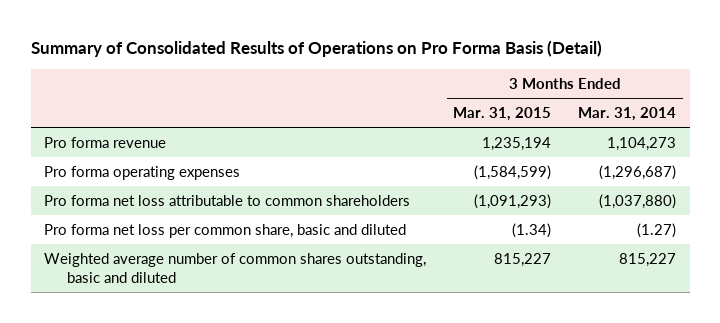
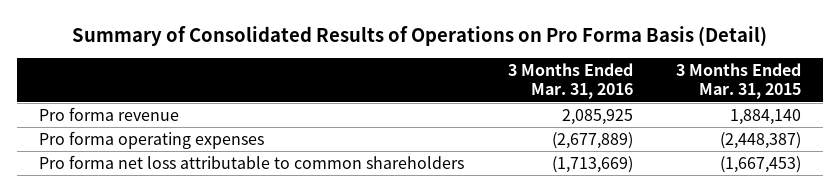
- | 3 Months Ended Mar. 31, 2015 | 3 Months Ended Mar. 31, 2014
+ | 3 Months Ended Mar. 31, 2016 | 3 Months Ended Mar. 31, 2015
- Pro forma revenue | 1,235,194 | 1,104,273
- Pro forma operating expenses | (1,584,599) | (1,296,687)
- Pro forma net loss attributable to common shareholders | (1,091,293) | (1,037,880)
- Pro forma net loss per common share, basic and diluted | (1.34) | (1.27)
- Weighted average number of common shares outstanding, basic and diluted | 815,227 | 815,227
+ Pro forma revenue | 2,085,925 | 1,884,140
+ Pro forma operating expenses | (2,677,889) | (2,448,387)
+ Pro forma net loss attributable to common shareholders | (1,713,669) | (1,667,453)

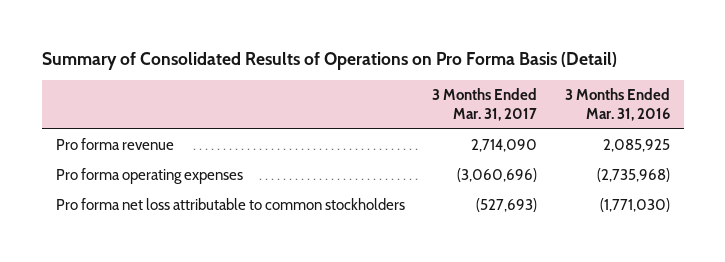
- | 3 Months Ended Mar. 31, 2016 | 3 Months Ended Mar. 31, 2015
+ | 3 Months Ended Mar. 31, 2017 | 3 Months Ended Mar. 31, 2016
- Pro forma operating expenses | (2,677,889) | (2,448,387)
- Pro forma net loss attributable to common shareholders | (1,713,669) | (1,667,453)
+ Pro forma operating expenses | (3,060,696) | (2,735,968)
+ Pro forma net loss attributable to common stockholders | (527,693) | (1,771,030)

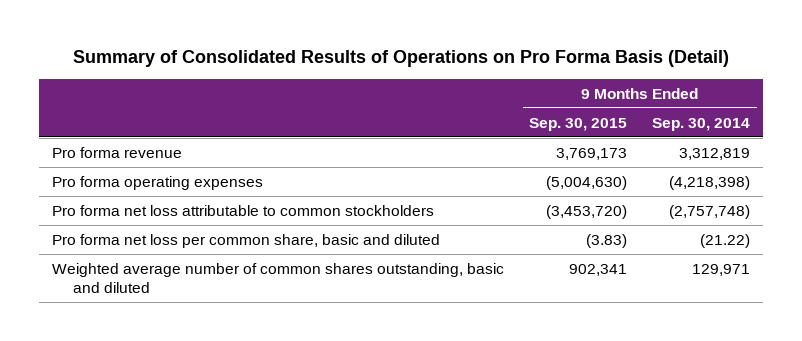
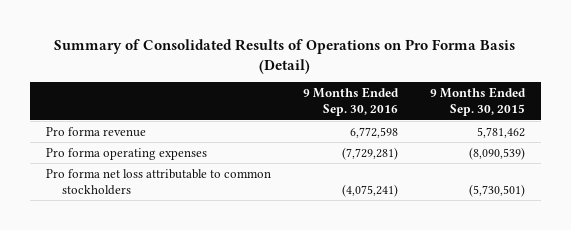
- | 9 Months Ended Sep. 30, 2015 | 9 Months Ended Sep. 30, 2014
+ | 9 Months Ended Sep. 30, 2016 | 9 Months Ended Sep. 30, 2015
- Pro forma revenue | 3,769,173 | 3,312,819
- Pro forma operating expenses | (5,004,630) | (4,218,398)
- Pro forma net loss attributable to common stockholders | (3,453,720) | (2,757,748)
- Pro forma net loss per common share, basic and diluted | (3.83) | (21.22)
- Weighted average number of common shares outstanding, basic and diluted | 902,341 | 129,971
+ Pro forma revenue | 6,772,598 | 5,781,462
+ Pro forma operating expenses | (7,729,281) | (8,090,539)
+ Pro forma net loss attributable to common stockholders | (4,075,241) | (5,730,501)

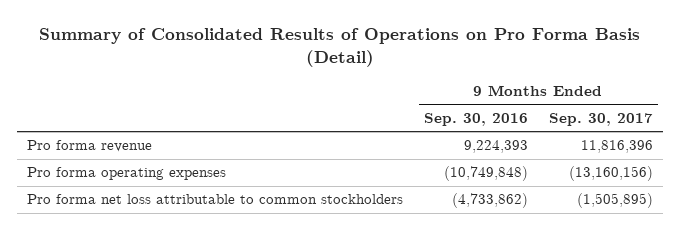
- | 9 Months Ended Sep. 30, 2016 | 9 Months Ended Sep. 30, 2015
+ | 9 Months Ended Sep. 30, 2016 | 9 Months Ended Sep. 30, 2017
- Pro forma revenue | 6,772,598 | 5,781,462
- Pro forma operating expenses | (7,729,281) | (8,090,539)
- Pro forma net loss attributable to common stockholders | (4,075,241) | (5,730,501)
+ Pro forma revenue | 9,224,393 | 11,816,396
+ Pro forma operating expenses | (10,749,848) | (13,160,156)
+ Pro forma net loss attributable to common stockholders | (4,733,862) | (1,505,895)

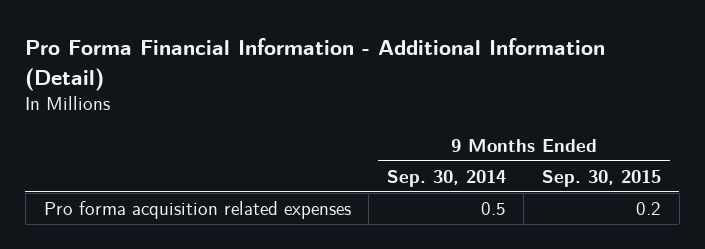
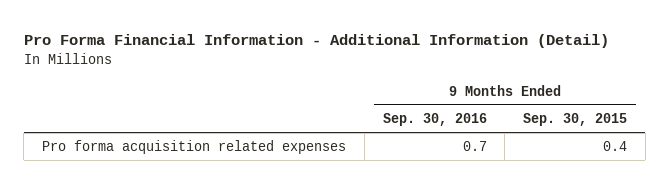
- | 9 Months Ended Sep. 30, 2014 | 9 Months Ended Sep. 30, 2015
+ | 9 Months Ended Sep. 30, 2016 | 9 Months Ended Sep. 30, 2015
- Pro forma acquisition related expenses | 0.5 | 0.2
+ Pro forma acquisition related expenses | 0.7 | 0.4

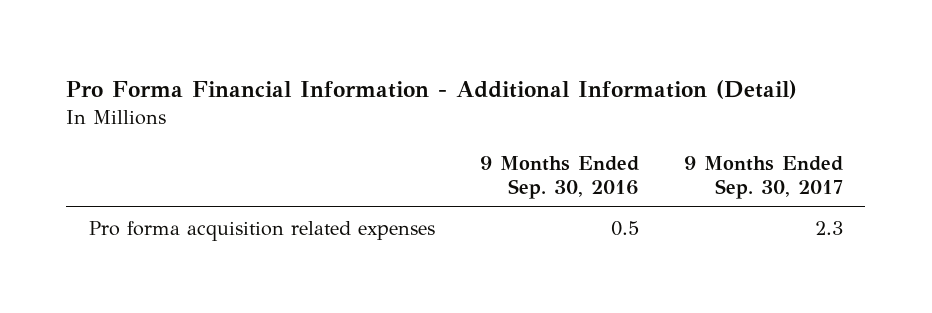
- | 9 Months Ended Sep. 30, 2016 | 9 Months Ended Sep. 30, 2015
+ | 9 Months Ended Sep. 30, 2016 | 9 Months Ended Sep. 30, 2017
- Pro forma acquisition related expenses | 0.7 | 0.4
+ Pro forma acquisition related expenses | 0.5 | 2.3

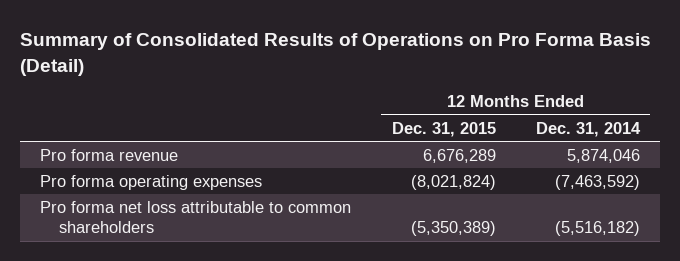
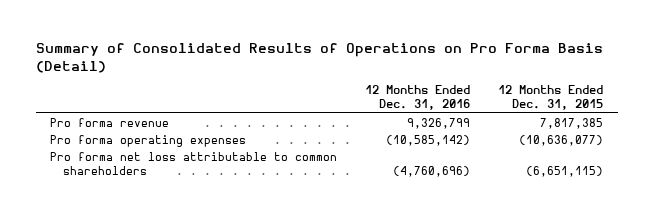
- | 12 Months Ended Dec. 31, 2015 | 12 Months Ended Dec. 31, 2014
+ | 12 Months Ended Dec. 31, 2016 | 12 Months Ended Dec. 31, 2015
- Pro forma revenue | 6,676,289 | 5,874,046
- Pro forma operating expenses | (8,021,824) | (7,463,592)
- Pro forma net loss attributable to common shareholders | (5,350,389) | (5,516,182)
+ Pro forma revenue | 9,326,799 | 7,817,385
+ Pro forma operating expenses | (10,585,142) | (10,636,077)
+ Pro forma net loss attributable to common shareholders | (4,760,696) | (6,651,115)

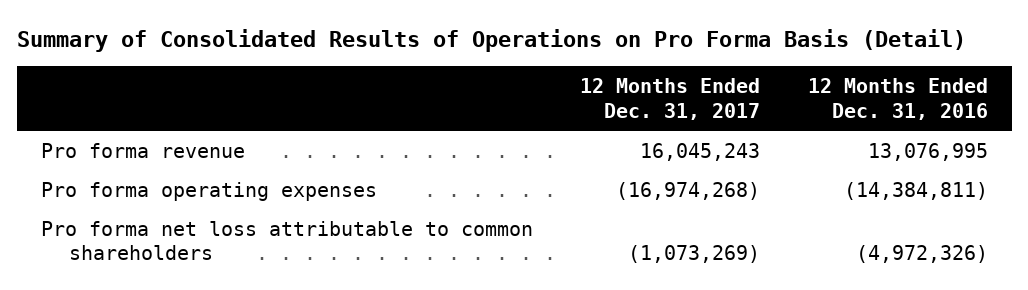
- | 12 Months Ended Dec. 31, 2016 | 12 Months Ended Dec. 31, 2015
+ | 12 Months Ended Dec. 31, 2017 | 12 Months Ended Dec. 31, 2016
- Pro forma revenue | 9,326,799 | 7,817,385
- Pro forma operating expenses | (10,585,142) | (10,636,077)
- Pro forma net loss attributable to common shareholders | (4,760,696) | (6,651,115)
+ Pro forma revenue | 16,045,243 | 13,076,995
+ Pro forma operating expenses | (16,974,268) | (14,384,811)
+ Pro forma net loss attributable to common shareholders | (1,073,269) | (4,972,326)

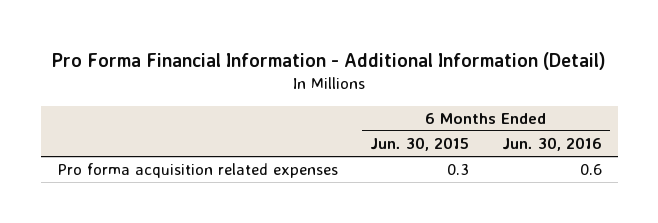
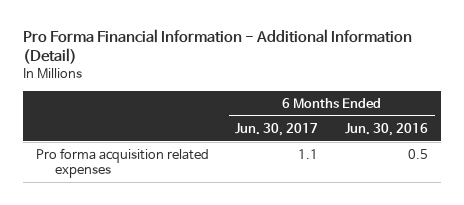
- | 6 Months Ended Jun. 30, 2015 | 6 Months Ended Jun. 30, 2016
+ | 6 Months Ended Jun. 30, 2017 | 6 Months Ended Jun. 30, 2016
- Pro forma acquisition related expenses | 0.3 | 0.6
+ Pro forma acquisition related expenses | 1.1 | 0.5

